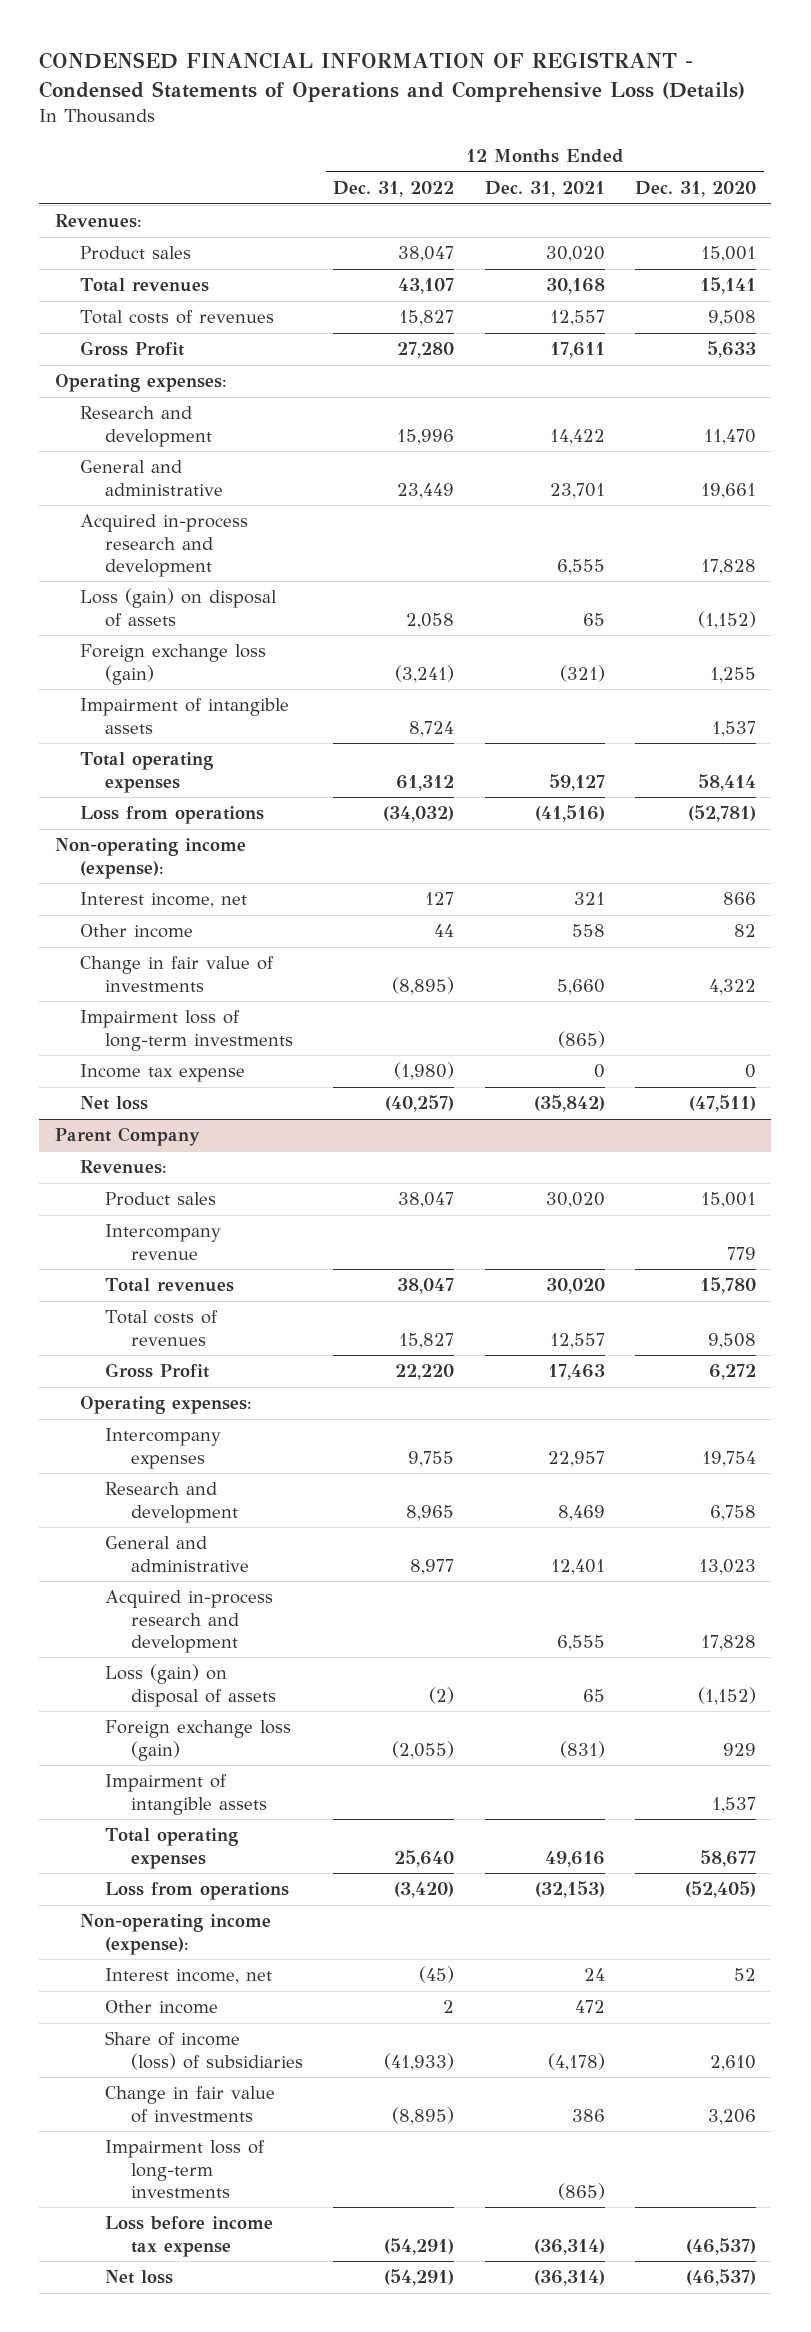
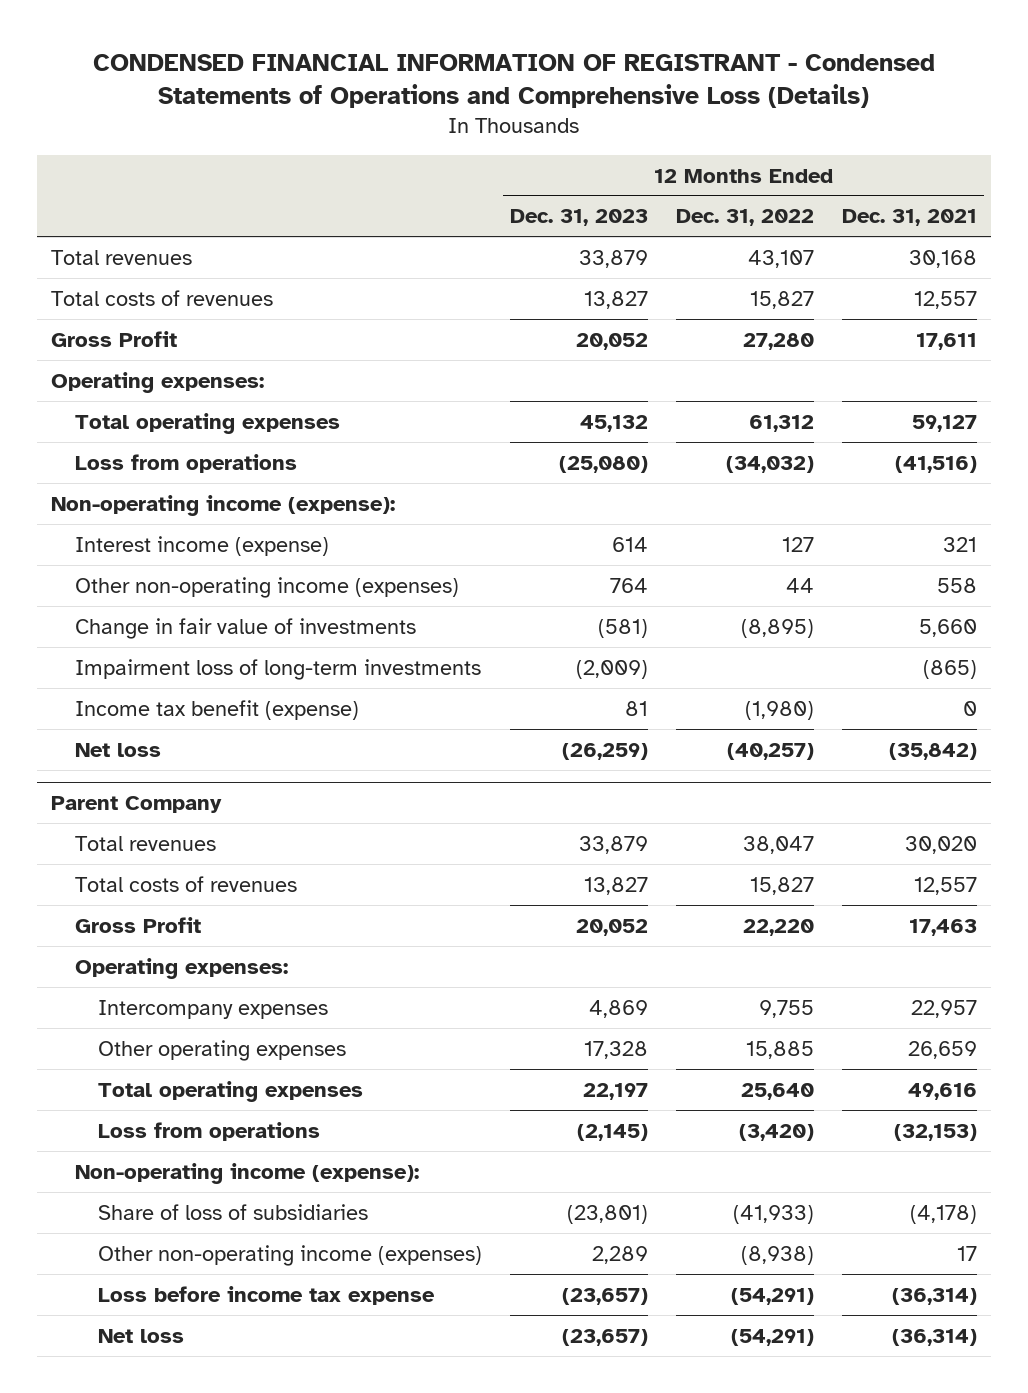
- | 12 Months Ended Dec. 31, 2022 | 12 Months Ended Dec. 31, 2021 | 12 Months Ended Dec. 31, 2020
+ | 12 Months Ended Dec. 31, 2023 | 12 Months Ended Dec. 31, 2022 | 12 Months Ended Dec. 31, 2021
- Revenues:
- Product sales | 38,047 | 30,020 | 15,001
- Research and development | 15,996 | 14,422 | 11,470
- General and administrative | 23,449 | 23,701 | 19,661
- Acquired in-process research and development | | 6,555 | 17,828
- Loss (gain) on disposal of assets | 2,058 | 65 | (1,152)
- Foreign exchange loss (gain) | (3,241) | (321) | 1,255
- Impairment of intangible assets | 8,724 | | 1,537
- Interest income, net | 127 | 321 | 866
- Other income | 44 | 558 | 82
+ Interest income (expense) | 614 | 127 | 321
+ Other non-operating income (expenses) | 764 | 44 | 558
- Income tax expense | (1,980) | 0 | 0
+ Income tax benefit (expense) | 81 | (1,980) | 0
@ Parent Company
- Revenues:
- Product sales | 38,047 | 30,020 | 15,001
- Intercompany revenue | | | 779
- Research and development | 8,965 | 8,469 | 6,758
- General and administrative | 8,977 | 12,401 | 13,023
- Acquired in-process research and development | | 6,555 | 17,828
- Loss (gain) on disposal of assets | (2) | 65 | (1,152)
- Foreign exchange loss (gain) | (2,055) | (831) | 929
- Impairment of intangible assets | | | 1,537
+ Other operating expenses | 17,328 | 15,885 | 26,659
- Interest income, net | (45) | 24 | 52
- Other income | 2 | 472 |
- Share of income (loss) of subsidiaries | (41,933) | (4,178) | 2,610
- Change in fair value of investments | (8,895) | 386 | 3,206
- Impairment loss of long-term investments | | (865) |
+ Share of loss of subsidiaries | (23,801) | (41,933) | (4,178)
+ Other non-operating income (expenses) | 2,289 | (8,938) | 17

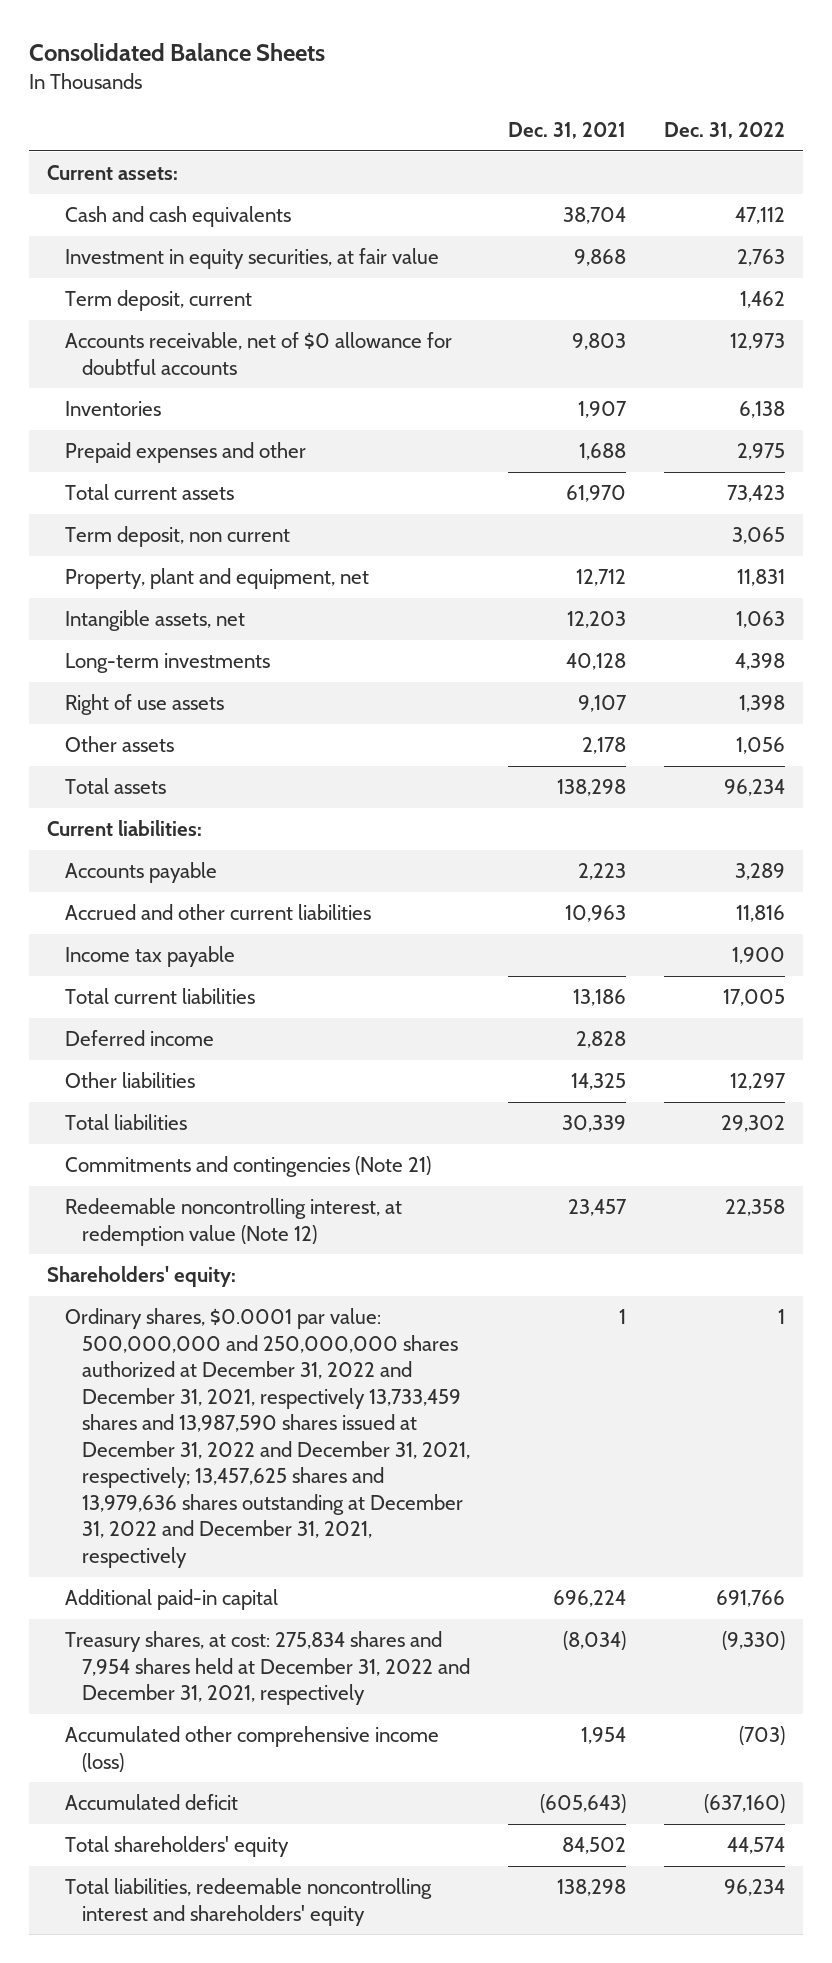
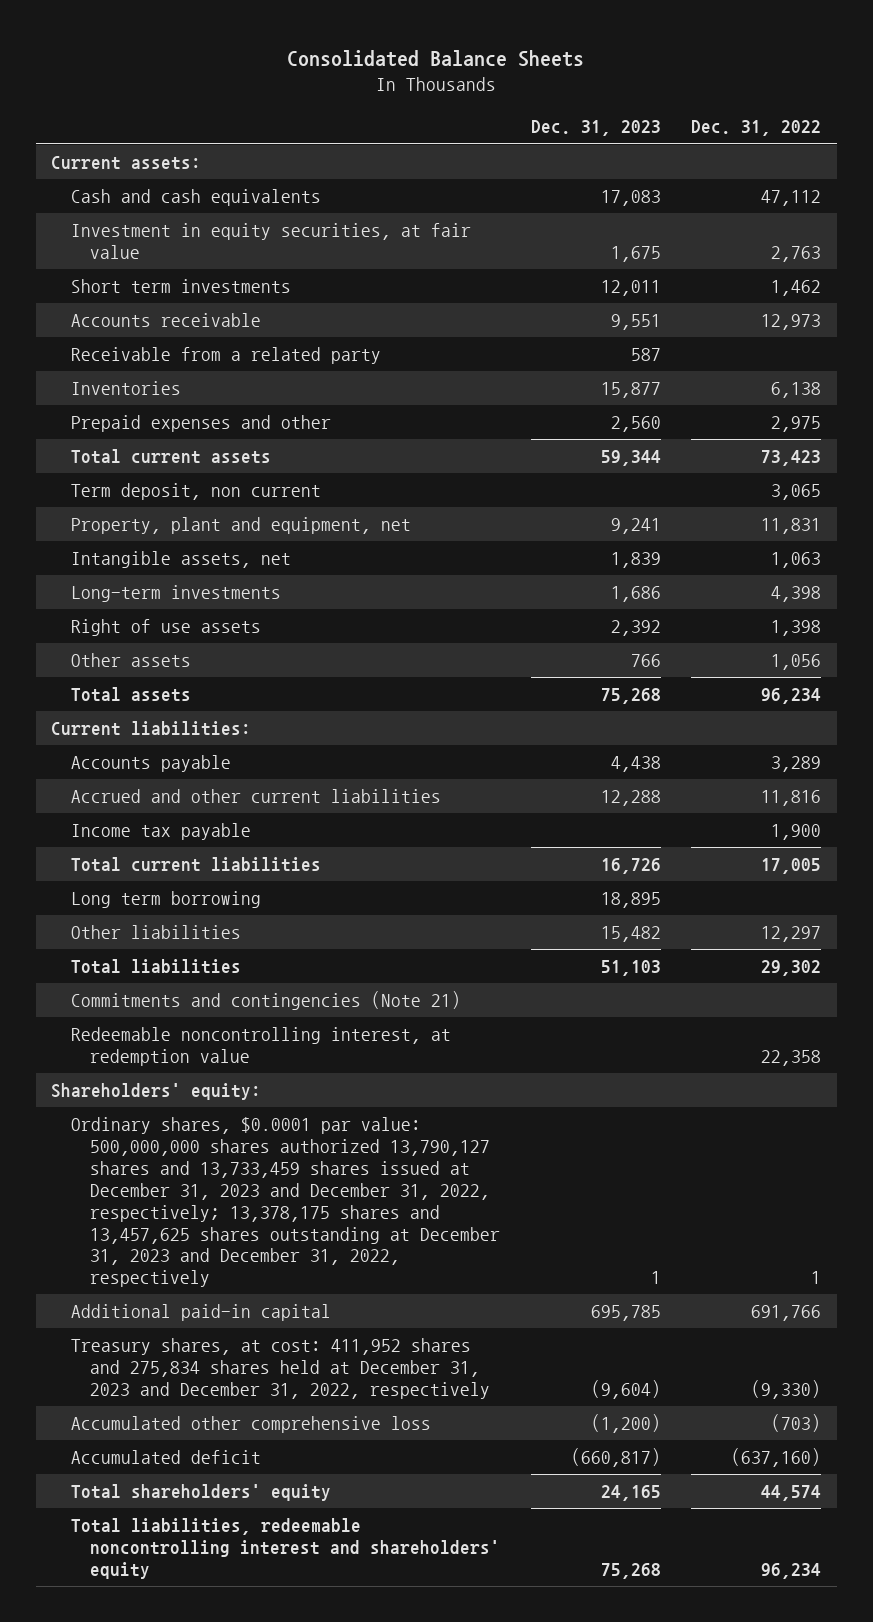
- | Dec. 31, 2021 | Dec. 31, 2022
+ | Dec. 31, 2023 | Dec. 31, 2022
- Term deposit, current | | 1,462
- Accounts receivable, net of $0 allowance for doubtful accounts | 9,803 | 12,973
+ Short term investments | 12,011 | 1,462
+ Accounts receivable | 9,551 | 12,973
+ Receivable from a related party | 587 |
- Deferred income | 2,828 |
+ Long term borrowing | 18,895 |
- Redeemable noncontrolling interest, at redemption value (Note 12) | 23,457 | 22,358
+ Redeemable noncontrolling interest, at redemption value | | 22,358
- Ordinary shares, $0.0001 par value: 500,000,000 and 250,000,000 shares authorized at December 31, 2022 and December 31, 2021, respectively 13,733,459 shares and 13,987,590 shares issued at December 31, 2022 and December 31, 2021, respectively; 13,457,625 shares and 13,979,636 shares outstanding at December 31, 2022 and December 31, 2021, respectively | 1 | 1
+ Ordinary shares, $0.0001 par value: 500,000,000 shares authorized 13,790,127 shares and 13,733,459 shares issued at December 31, 2023 and December 31, 2022, respectively; 13,378,175 shares and 13,457,625 shares outstanding at December 31, 2023 and December 31, 2022, respectively | 1 | 1
- Treasury shares, at cost: 275,834 shares and 7,954 shares held at December 31, 2022 and December 31, 2021, respectively | (8,034) | (9,330)
- Accumulated other comprehensive income (loss) | 1,954 | (703)
+ Treasury shares, at cost: 411,952 shares and 275,834 shares held at December 31, 2023 and December 31, 2022, respectively | (9,604) | (9,330)
+ Accumulated other comprehensive loss | (1,200) | (703)

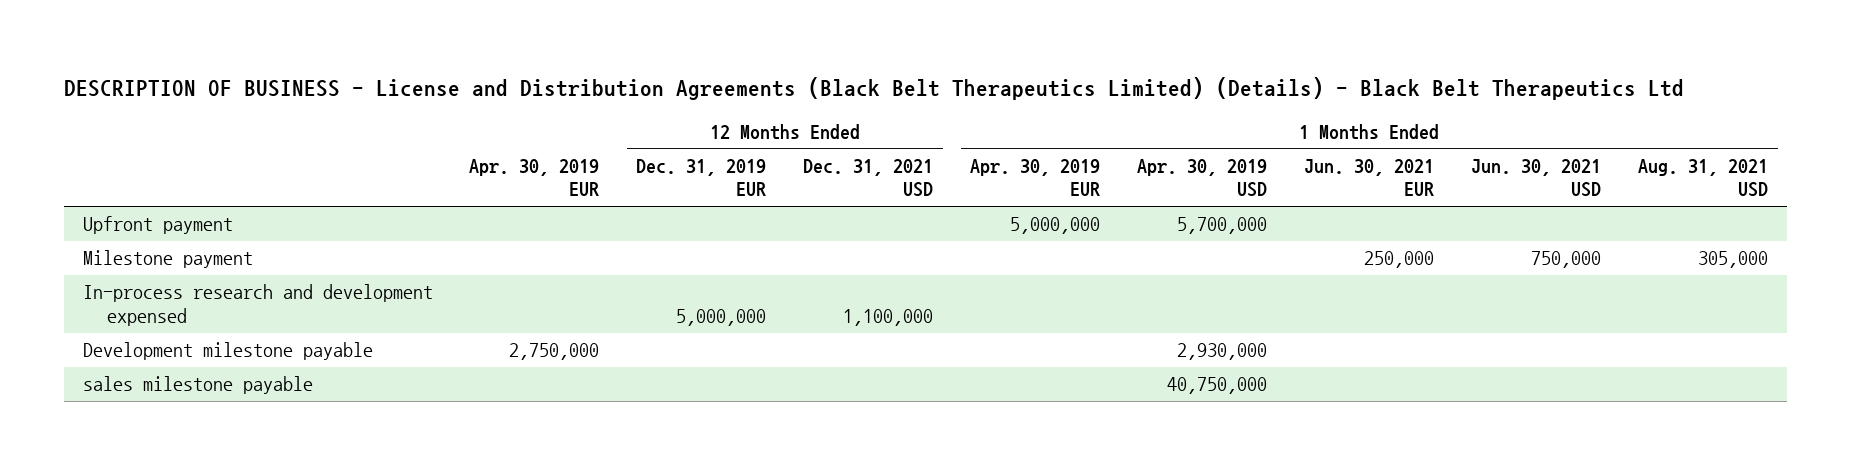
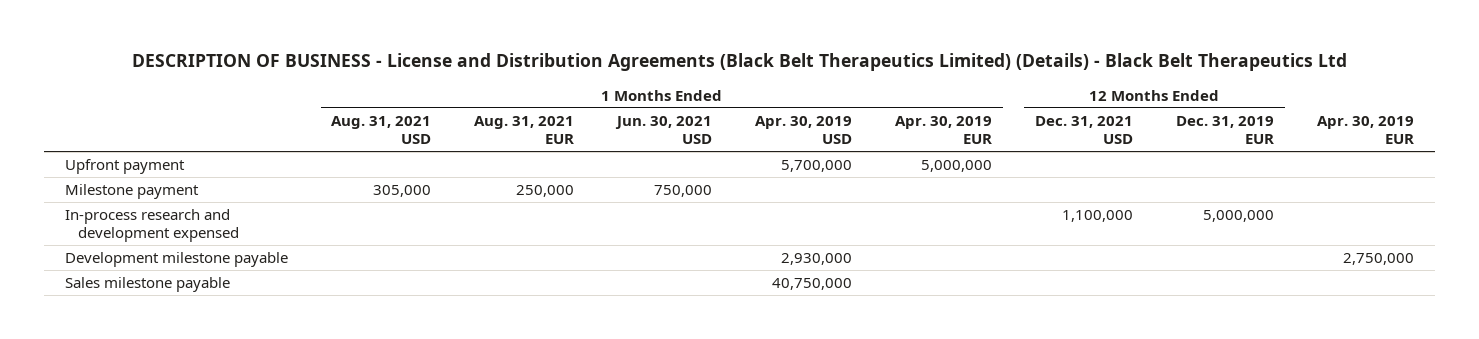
- | Apr. 30, 2019 EUR | 12 Months Ended Dec. 31, 2019 EUR | 12 Months Ended Dec. 31, 2021 USD | 1 Months Ended Apr. 30, 2019 EUR | 1 Months Ended Apr. 30, 2019 USD | 1 Months Ended Jun. 30, 2021 EUR | 1 Months Ended Jun. 30, 2021 USD | 1 Months Ended Aug. 31, 2021 USD
+ | 1 Months Ended Aug. 31, 2021 USD | 1 Months Ended Aug. 31, 2021 EUR | 1 Months Ended Jun. 30, 2021 USD | 1 Months Ended Apr. 30, 2019 USD | 1 Months Ended Apr. 30, 2019 EUR | 12 Months Ended Dec. 31, 2021 USD | 12 Months Ended Dec. 31, 2019 EUR | Apr. 30, 2019 EUR
- sales milestone payable | | | | | 40,750,000 | | |
+ Sales milestone payable | | | | 40,750,000 | | | |

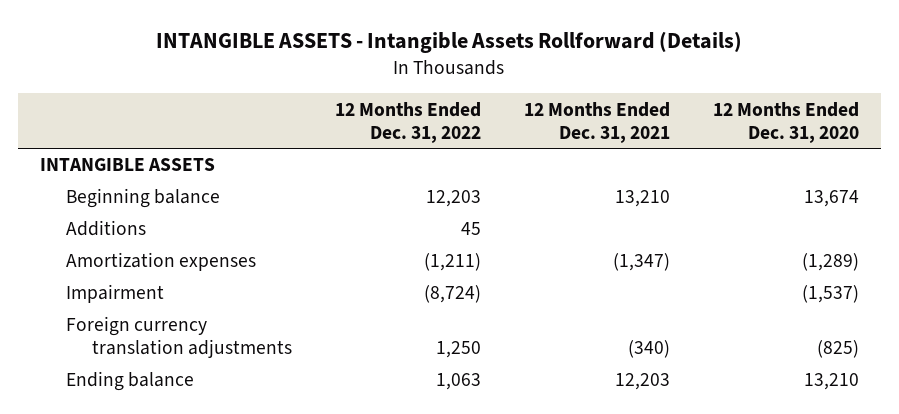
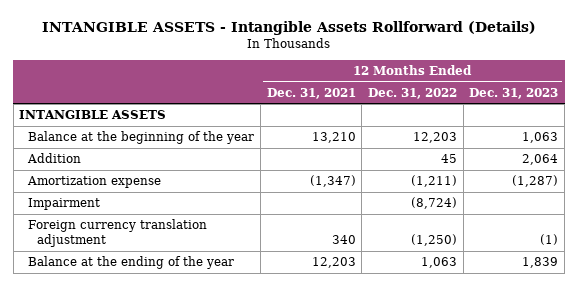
- | 12 Months Ended Dec. 31, 2022 | 12 Months Ended Dec. 31, 2021 | 12 Months Ended Dec. 31, 2020
+ | 12 Months Ended Dec. 31, 2021 | 12 Months Ended Dec. 31, 2022 | 12 Months Ended Dec. 31, 2023
- Beginning balance | 12,203 | 13,210 | 13,674
- Additions | 45 | |
- Amortization expenses | (1,211) | (1,347) | (1,289)
+ Balance at the beginning of the year | 13,210 | 12,203 | 1,063
+ Addition | | 45 | 2,064
+ Amortization expense | (1,347) | (1,211) | (1,287)
- Foreign currency translation adjustments | 1,250 | (340) | (825)
- Ending balance | 1,063 | 12,203 | 13,210
+ Foreign currency translation adjustment | 340 | (1,250) | (1)
+ Balance at the ending of the year | 12,203 | 1,063 | 1,839

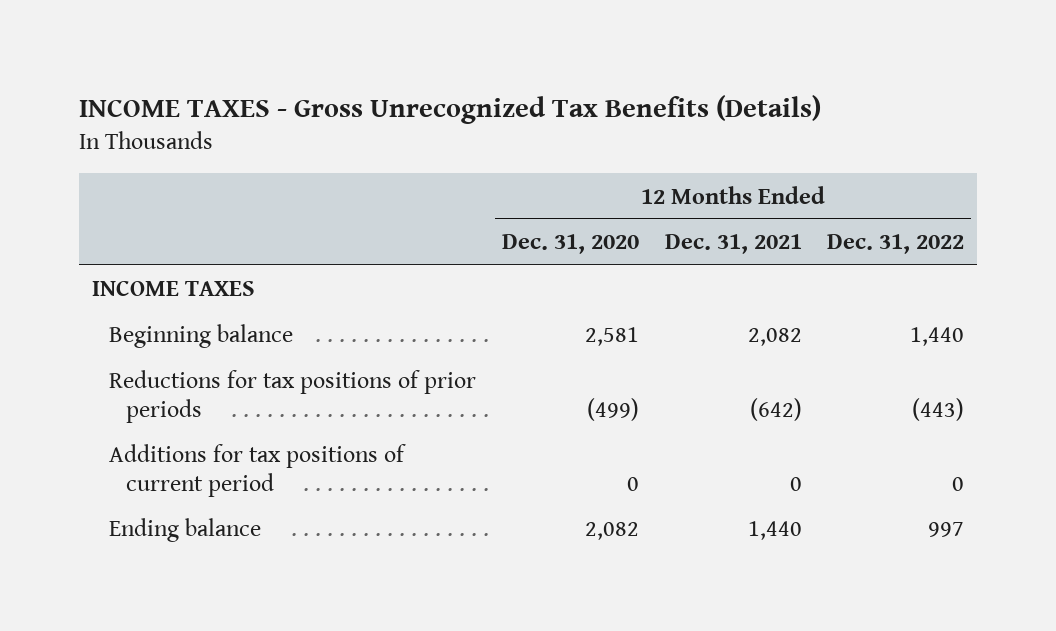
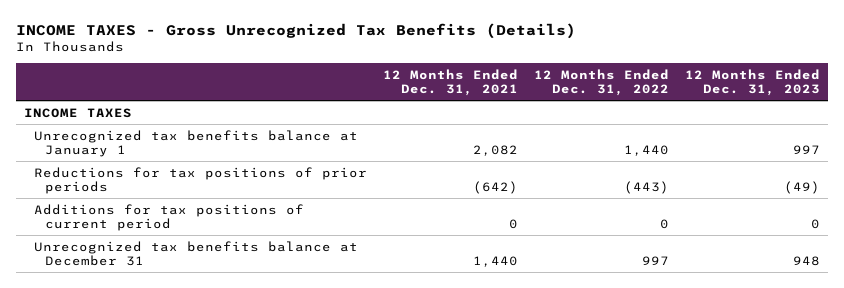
- | 12 Months Ended Dec. 31, 2020 | 12 Months Ended Dec. 31, 2021 | 12 Months Ended Dec. 31, 2022
+ | 12 Months Ended Dec. 31, 2021 | 12 Months Ended Dec. 31, 2022 | 12 Months Ended Dec. 31, 2023
- Beginning balance | 2,581 | 2,082 | 1,440
+ Unrecognized tax benefits balance at January 1 | 2,082 | 1,440 | 997
- Ending balance | 2,082 | 1,440 | 997
+ Unrecognized tax benefits balance at December 31 | 1,440 | 997 | 948

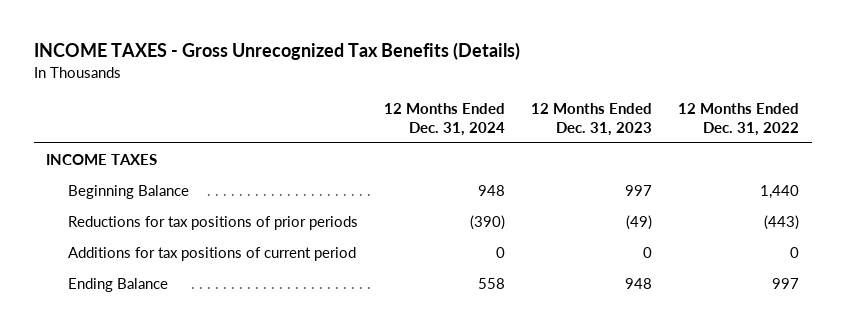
- | 12 Months Ended Dec. 31, 2021 | 12 Months Ended Dec. 31, 2022 | 12 Months Ended Dec. 31, 2023
+ | 12 Months Ended Dec. 31, 2024 | 12 Months Ended Dec. 31, 2023 | 12 Months Ended Dec. 31, 2022
- Unrecognized tax benefits balance at January 1 | 2,082 | 1,440 | 997
+ Beginning Balance | 948 | 997 | 1,440
- Unrecognized tax benefits balance at December 31 | 1,440 | 997 | 948
+ Ending Balance | 558 | 948 | 997

